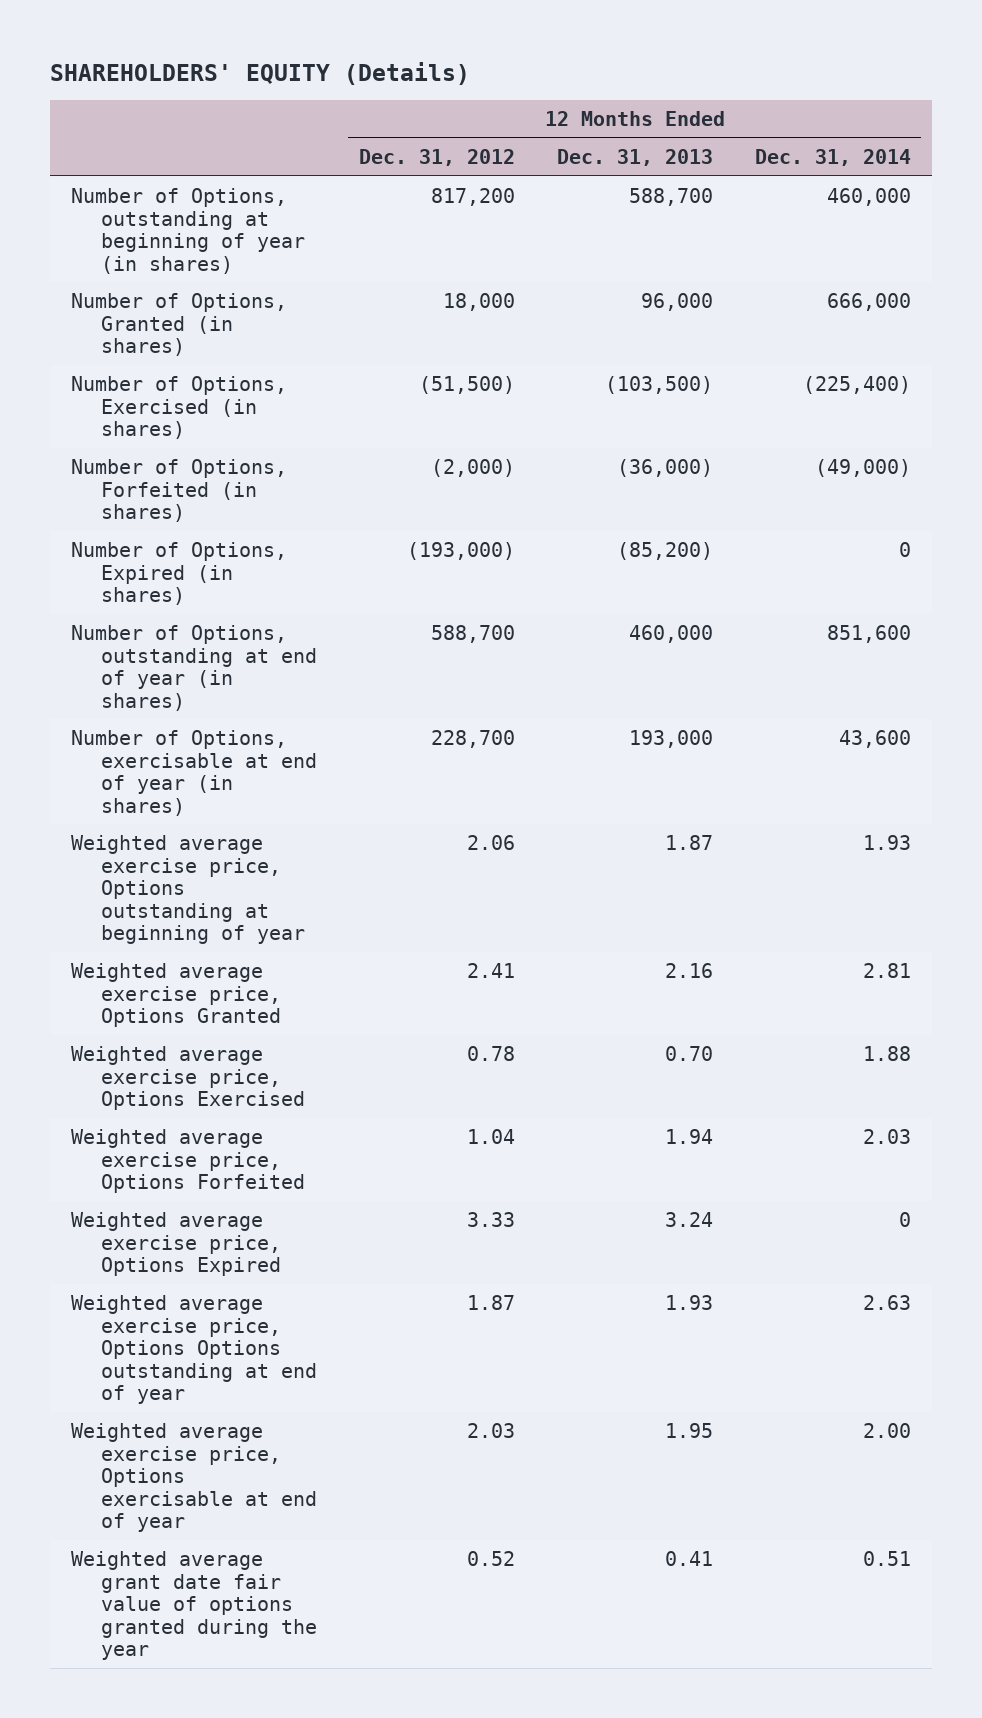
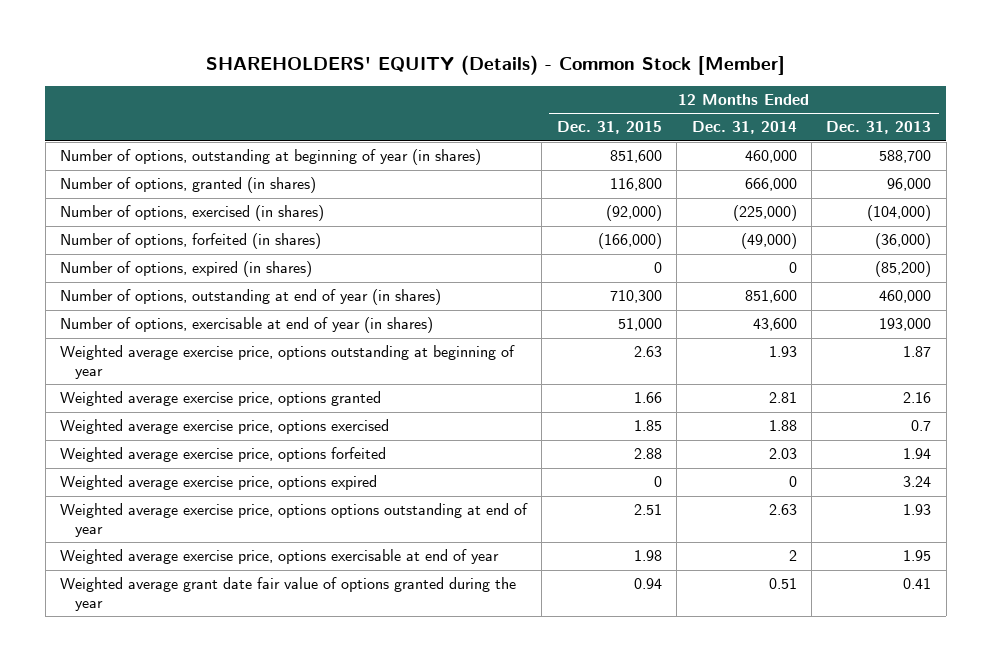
- SHAREHOLDERS' EQUITY (Details)
+ SHAREHOLDERS' EQUITY (Details) - Common Stock [Member]
- | 12 Months Ended Dec. 31, 2012 | 12 Months Ended Dec. 31, 2013 | 12 Months Ended Dec. 31, 2014
+ | 12 Months Ended Dec. 31, 2015 | 12 Months Ended Dec. 31, 2014 | 12 Months Ended Dec. 31, 2013
- Number of Options, outstanding at beginning of year (in shares) | 817,200 | 588,700 | 460,000
- Number of Options, Granted (in shares) | 18,000 | 96,000 | 666,000
- Number of Options, Exercised (in shares) | (51,500) | (103,500) | (225,400)
- Number of Options, Forfeited (in shares) | (2,000) | (36,000) | (49,000)
- Number of Options, Expired (in shares) | (193,000) | (85,200) | 0
- Number of Options, outstanding at end of year (in shares) | 588,700 | 460,000 | 851,600
- Number of Options, exercisable at end of year (in shares) | 228,700 | 193,000 | 43,600
- Weighted average exercise price, Options outstanding at beginning of year | 2.06 | 1.87 | 1.93
- Weighted average exercise price, Options Granted | 2.41 | 2.16 | 2.81
- Weighted average exercise price, Options Exercised | 0.78 | 0.70 | 1.88
- Weighted average exercise price, Options Forfeited | 1.04 | 1.94 | 2.03
- Weighted average exercise price, Options Expired | 3.33 | 3.24 | 0
- Weighted average exercise price, Options Options outstanding at end of year | 1.87 | 1.93 | 2.63
- Weighted average exercise price, Options exercisable at end of year | 2.03 | 1.95 | 2.00
+ Number of options, outstanding at beginning of year (in shares) | 851,600 | 460,000 | 588,700
+ Number of options, granted (in shares) | 116,800 | 666,000 | 96,000
+ Number of options, exercised (in shares) | (92,000) | (225,000) | (104,000)
+ Number of options, forfeited (in shares) | (166,000) | (49,000) | (36,000)
+ Number of options, expired (in shares) | 0 | 0 | (85,200)
+ Number of options, outstanding at end of year (in shares) | 710,300 | 851,600 | 460,000
+ Number of options, exercisable at end of year (in shares) | 51,000 | 43,600 | 193,000
+ Weighted average exercise price, options outstanding at beginning of year | 2.63 | 1.93 | 1.87
+ Weighted average exercise price, options granted | 1.66 | 2.81 | 2.16
+ Weighted average exercise price, options exercised | 1.85 | 1.88 | 0.7
+ Weighted average exercise price, options forfeited | 2.88 | 2.03 | 1.94
+ Weighted average exercise price, options expired | 0 | 0 | 3.24
+ Weighted average exercise price, options options outstanding at end of year | 2.51 | 2.63 | 1.93
+ Weighted average exercise price, options exercisable at end of year | 1.98 | 2 | 1.95

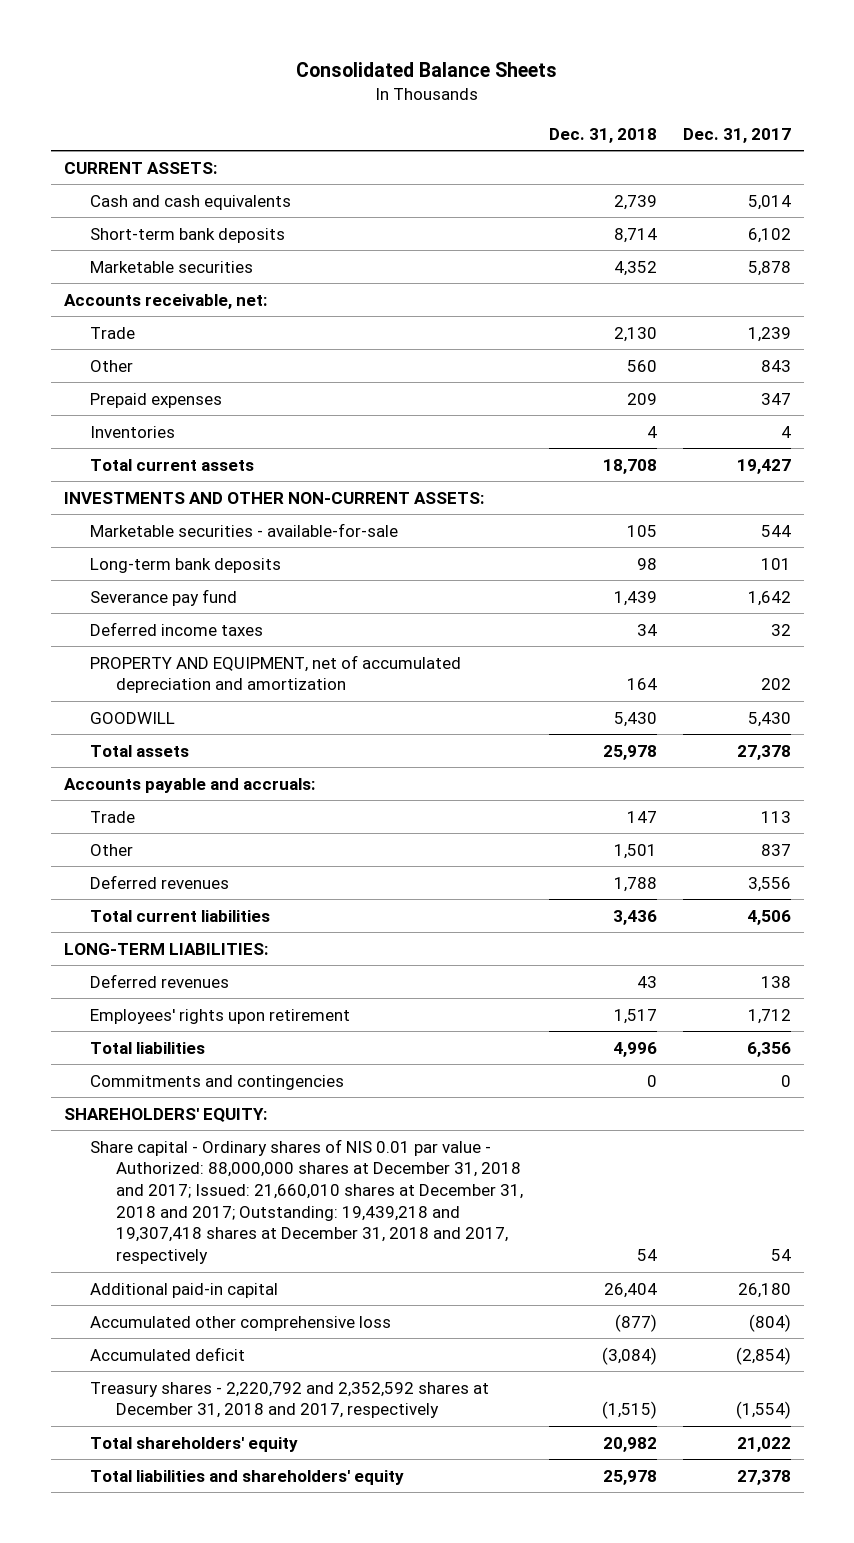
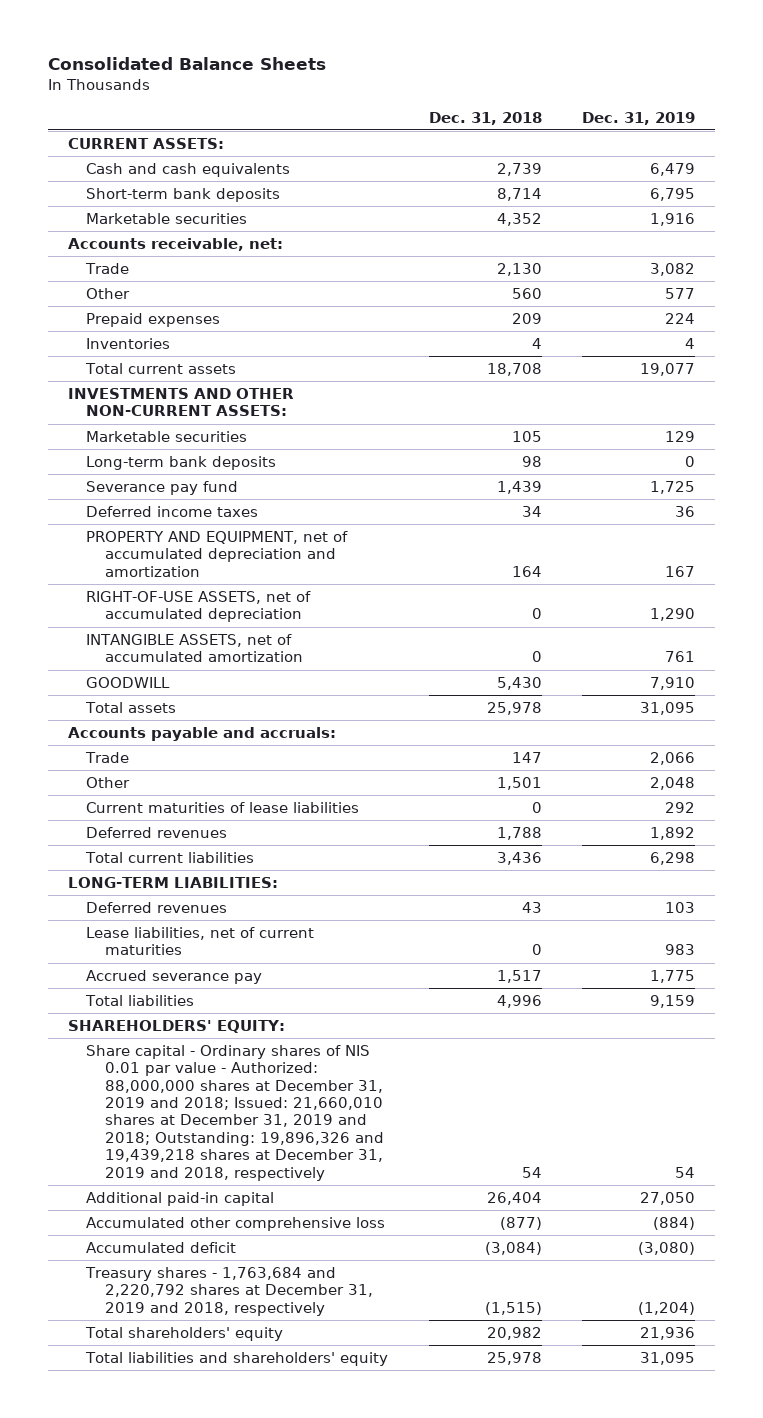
- | Dec. 31, 2018 | Dec. 31, 2017
+ | Dec. 31, 2018 | Dec. 31, 2019
- Marketable securities - available-for-sale | 105 | 544
+ Marketable securities | 105 | 129
+ RIGHT-OF-USE ASSETS, net of accumulated depreciation | 0 | 1,290
+ INTANGIBLE ASSETS, net of accumulated amortization | 0 | 761
+ Current maturities of lease liabilities | 0 | 292
- Employees' rights upon retirement | 1,517 | 1,712
+ Lease liabilities, net of current maturities | 0 | 983
+ Accrued severance pay | 1,517 | 1,775
- Commitments and contingencies | 0 | 0
- Share capital - Ordinary shares of NIS 0.01 par value - Authorized: 88,000,000 shares at December 31, 2018 and 2017; Issued: 21,660,010 shares at December 31, 2018 and 2017; Outstanding: 19,439,218 and 19,307,418 shares at December 31, 2018 and 2017, respectively | 54 | 54
+ Share capital - Ordinary shares of NIS 0.01 par value - Authorized: 88,000,000 shares at December 31, 2019 and 2018; Issued: 21,660,010 shares at December 31, 2019 and 2018; Outstanding: 19,896,326 and 19,439,218 shares at December 31, 2019 and 2018, respectively | 54 | 54
- Treasury shares - 2,220,792 and 2,352,592 shares at December 31, 2018 and 2017, respectively | (1,515) | (1,554)
+ Treasury shares - 1,763,684 and 2,220,792 shares at December 31, 2019 and 2018, respectively | (1,515) | (1,204)

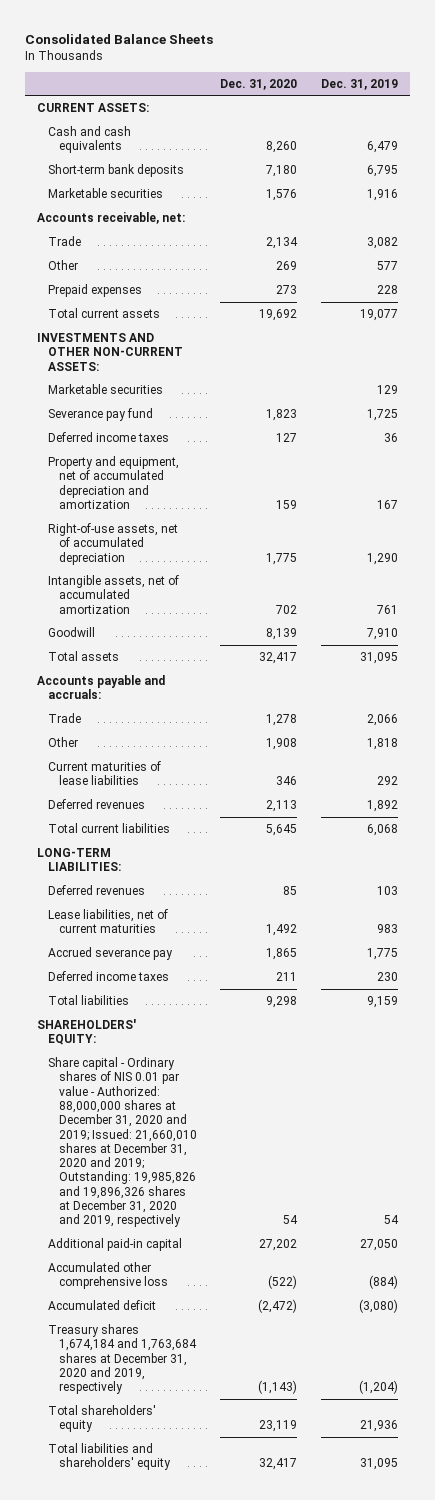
- | Dec. 31, 2018 | Dec. 31, 2019
+ | Dec. 31, 2020 | Dec. 31, 2019
- Prepaid expenses | 209 | 224
- Inventories | 4 | 4
+ Prepaid expenses | 273 | 228
- Long-term bank deposits | 98 | 0
- PROPERTY AND EQUIPMENT, net of accumulated depreciation and amortization | 164 | 167
- RIGHT-OF-USE ASSETS, net of accumulated depreciation | 0 | 1,290
- INTANGIBLE ASSETS, net of accumulated amortization | 0 | 761
- GOODWILL | 5,430 | 7,910
+ Property and equipment, net of accumulated depreciation and amortization | 159 | 167
+ Right-of-use assets, net of accumulated depreciation | 1,775 | 1,290
+ Intangible assets, net of accumulated amortization | 702 | 761
+ Goodwill | 8,139 | 7,910
- Other | 1,501 | 2,048
+ Other | 1,908 | 1,818
- Total current liabilities | 3,436 | 6,298
+ Total current liabilities | 5,645 | 6,068
+ Deferred income taxes | 211 | 230
- Share capital - Ordinary shares of NIS 0.01 par value - Authorized: 88,000,000 shares at December 31, 2019 and 2018; Issued: 21,660,010 shares at December 31, 2019 and 2018; Outstanding: 19,896,326 and 19,439,218 shares at December 31, 2019 and 2018, respectively | 54 | 54
+ Share capital - Ordinary shares of NIS 0.01 par value - Authorized: 88,000,000 shares at December 31, 2020 and 2019; Issued: 21,660,010 shares at December 31, 2020 and 2019; Outstanding: 19,985,826 and 19,896,326 shares at December 31, 2020 and 2019, respectively | 54 | 54
- Treasury shares - 1,763,684 and 2,220,792 shares at December 31, 2019 and 2018, respectively | (1,515) | (1,204)
+ Treasury shares 1,674,184 and 1,763,684 shares at December 31, 2020 and 2019, respectively | (1,143) | (1,204)

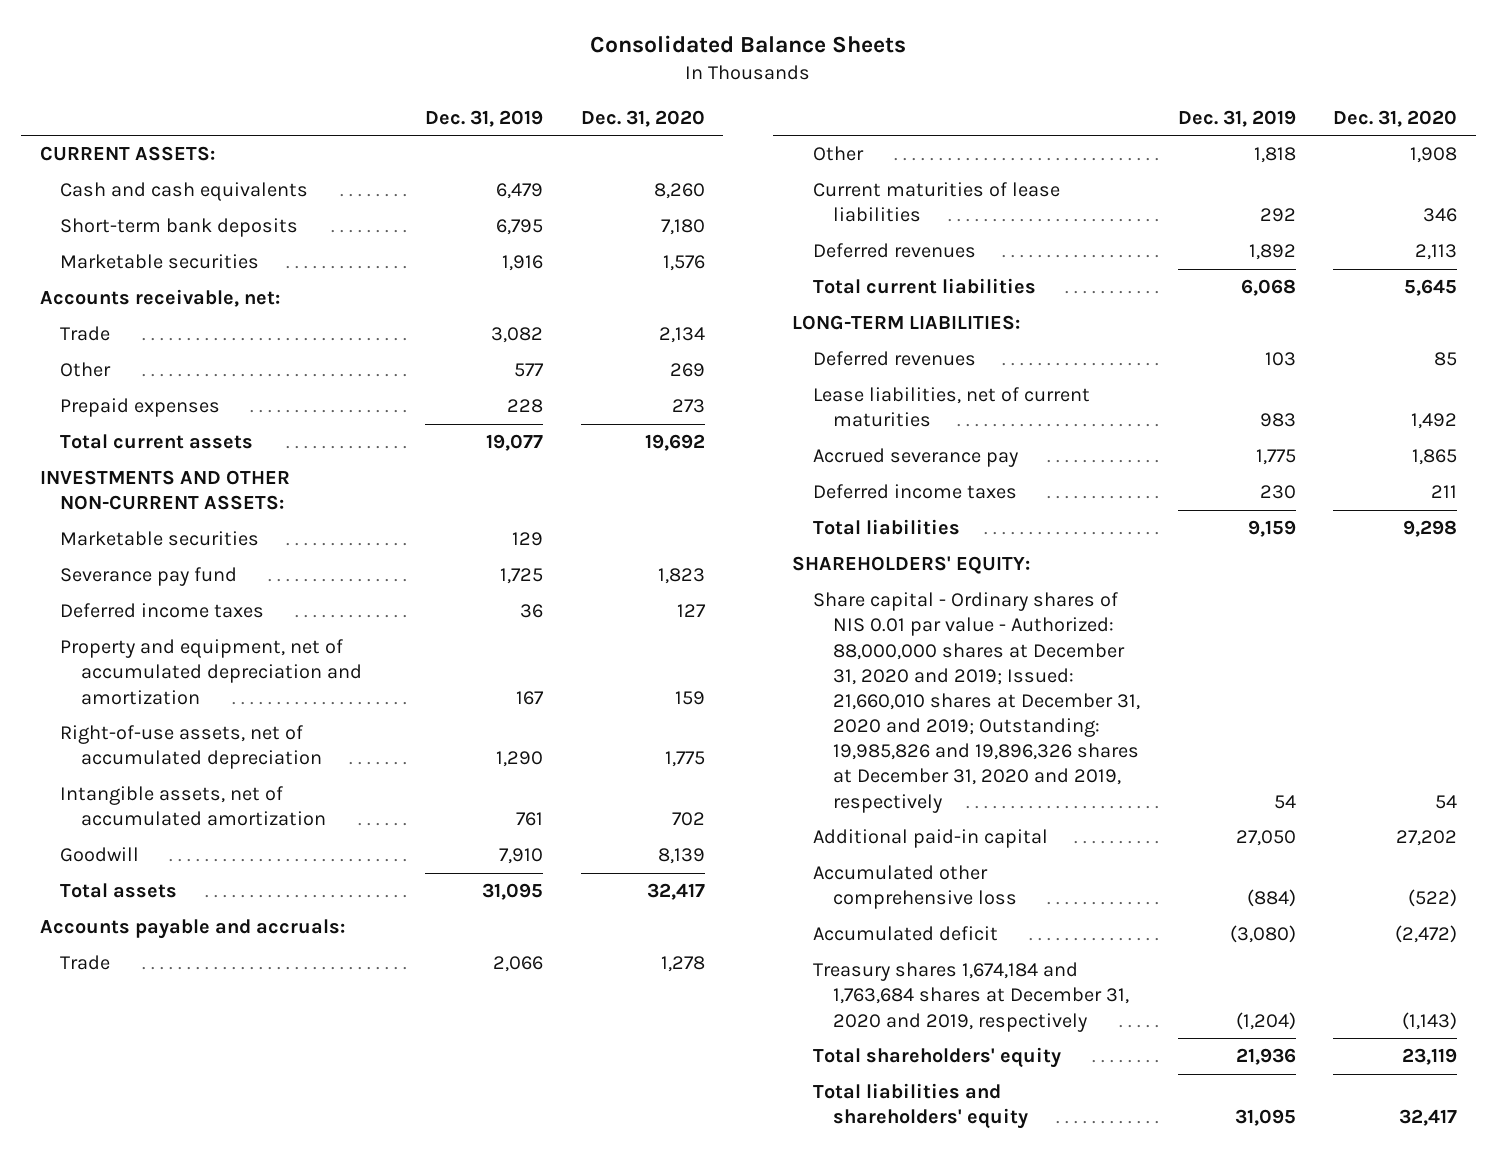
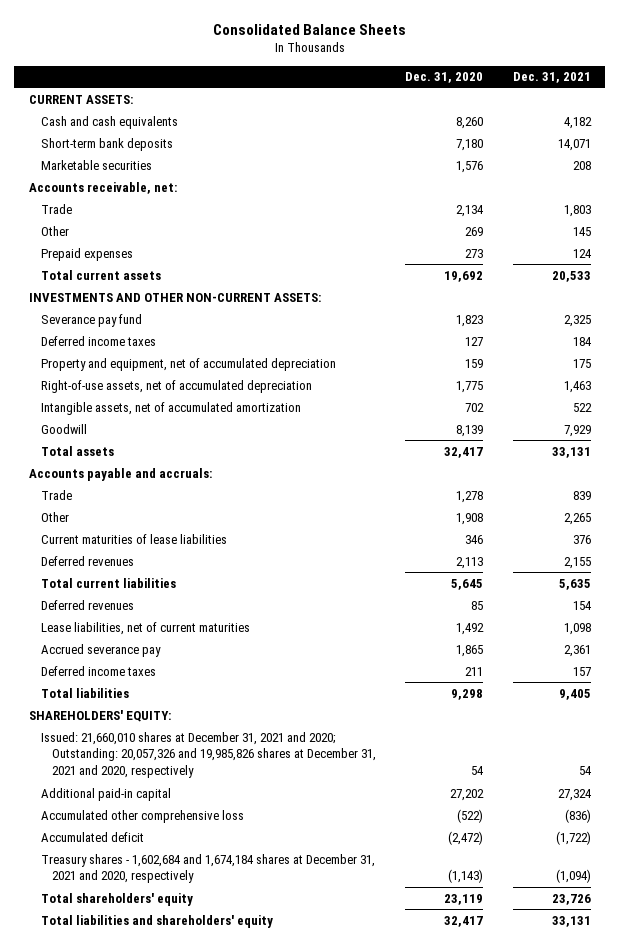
- | Dec. 31, 2019 | Dec. 31, 2020
+ | Dec. 31, 2020 | Dec. 31, 2021
- Marketable securities | 129 |
- Property and equipment, net of accumulated depreciation and amortization | 167 | 159
+ Property and equipment, net of accumulated depreciation | 159 | 175
- LONG-TERM LIABILITIES:
- Share capital - Ordinary shares of NIS 0.01 par value - Authorized: 88,000,000 shares at December 31, 2020 and 2019; Issued: 21,660,010 shares at December 31, 2020 and 2019; Outstanding: 19,985,826 and 19,896,326 shares at December 31, 2020 and 2019, respectively | 54 | 54
+ Issued: 21,660,010 shares at December 31, 2021 and 2020; Outstanding: 20,057,326 and 19,985,826 shares at December 31, 2021 and 2020, respectively | 54 | 54
- Treasury shares 1,674,184 and 1,763,684 shares at December 31, 2020 and 2019, respectively | (1,204) | (1,143)
+ Treasury shares - 1,602,684 and 1,674,184 shares at December 31, 2021 and 2020, respectively | (1,143) | (1,094)

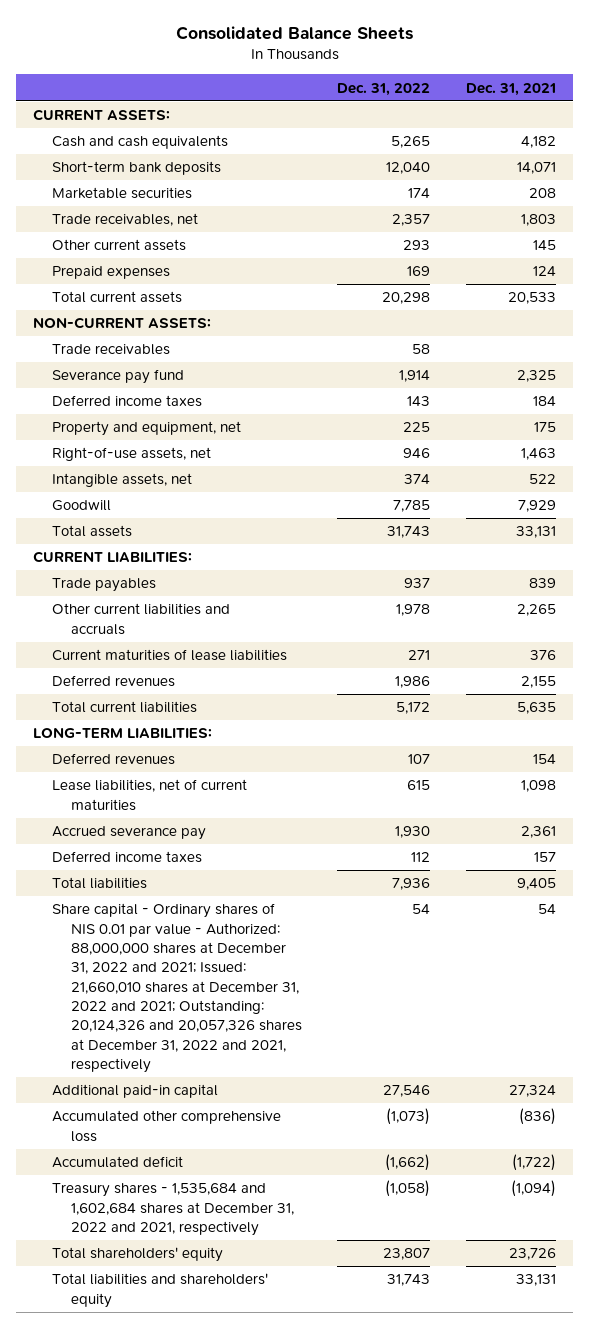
- | Dec. 31, 2020 | Dec. 31, 2021
+ | Dec. 31, 2022 | Dec. 31, 2021
- Accounts receivable, net:
- Trade | 2,134 | 1,803
- Other | 269 | 145
+ Trade receivables, net | 2,357 | 1,803
+ Other current assets | 293 | 145
- INVESTMENTS AND OTHER NON-CURRENT ASSETS:
+ NON-CURRENT ASSETS:
+ Trade receivables | 58 |
- Property and equipment, net of accumulated depreciation | 159 | 175
- Right-of-use assets, net of accumulated depreciation | 1,775 | 1,463
- Intangible assets, net of accumulated amortization | 702 | 522
+ Property and equipment, net | 225 | 175
+ Right-of-use assets, net | 946 | 1,463
+ Intangible assets, net | 374 | 522
- Accounts payable and accruals:
- Trade | 1,278 | 839
- Other | 1,908 | 2,265
+ CURRENT LIABILITIES:
+ Trade payables | 937 | 839
+ Other current liabilities and accruals | 1,978 | 2,265
+ LONG-TERM LIABILITIES:
- SHAREHOLDERS' EQUITY:
- Issued: 21,660,010 shares at December 31, 2021 and 2020; Outstanding: 20,057,326 and 19,985,826 shares at December 31, 2021 and 2020, respectively | 54 | 54
+ Share capital - Ordinary shares of NIS 0.01 par value - Authorized: 88,000,000 shares at December 31, 2022 and 2021; Issued: 21,660,010 shares at December 31, 2022 and 2021; Outstanding: 20,124,326 and 20,057,326 shares at December 31, 2022 and 2021, respectively | 54 | 54
- Treasury shares - 1,602,684 and 1,674,184 shares at December 31, 2021 and 2020, respectively | (1,143) | (1,094)
+ Treasury shares - 1,535,684 and 1,602,684 shares at December 31, 2022 and 2021, respectively | (1,058) | (1,094)

